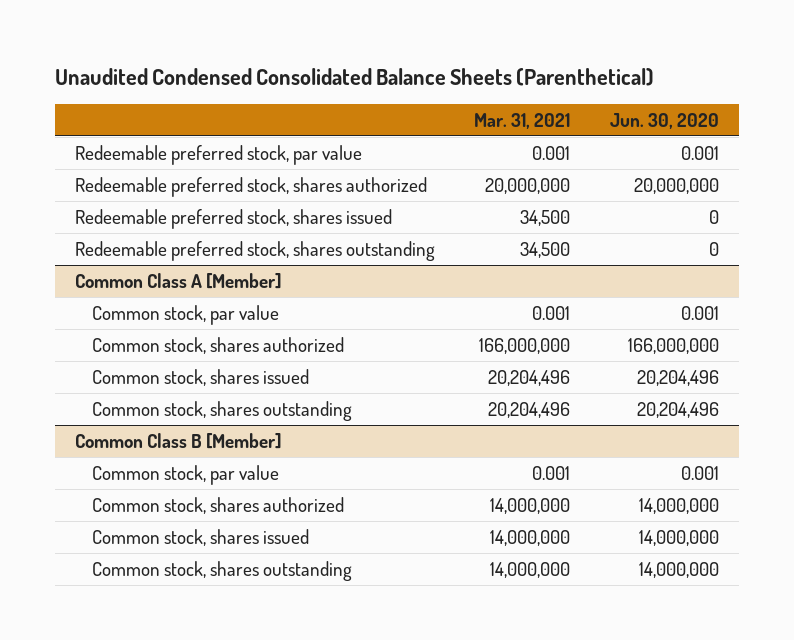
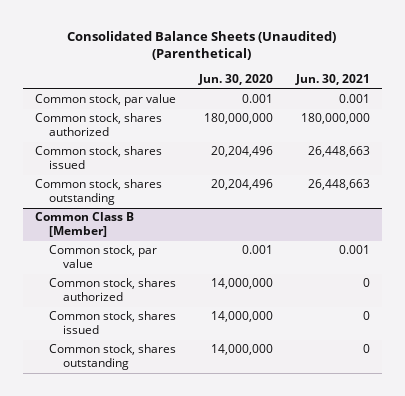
- Unaudited Condensed Consolidated Balance Sheets (Parenthetical)
+ Consolidated Balance Sheets (Unaudited) (Parenthetical)
- | Mar. 31, 2021 | Jun. 30, 2020
+ | Jun. 30, 2020 | Jun. 30, 2021
- Redeemable preferred stock, par value | 0.001 | 0.001
- Redeemable preferred stock, shares authorized | 20,000,000 | 20,000,000
- Redeemable preferred stock, shares issued | 34,500 | 0
- Redeemable preferred stock, shares outstanding | 34,500 | 0
- Common Class A [Member]
- Common stock, shares authorized | 166,000,000 | 166,000,000
+ Common stock, shares authorized | 180,000,000 | 180,000,000

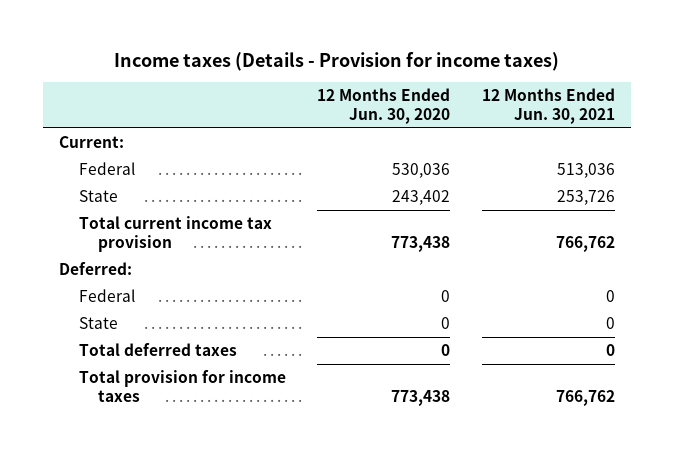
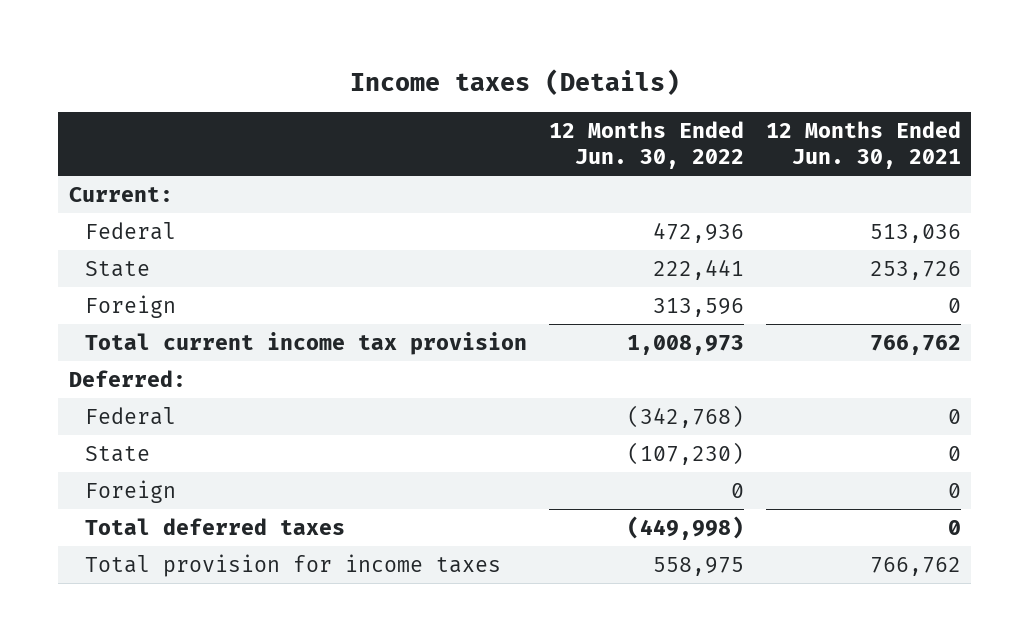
- Income taxes (Details - Provision for income taxes)
+ Income taxes (Details)
- | 12 Months Ended Jun. 30, 2020 | 12 Months Ended Jun. 30, 2021
+ | 12 Months Ended Jun. 30, 2022 | 12 Months Ended Jun. 30, 2021
+ Foreign | 313,596 | 0
+ Foreign | 0 | 0

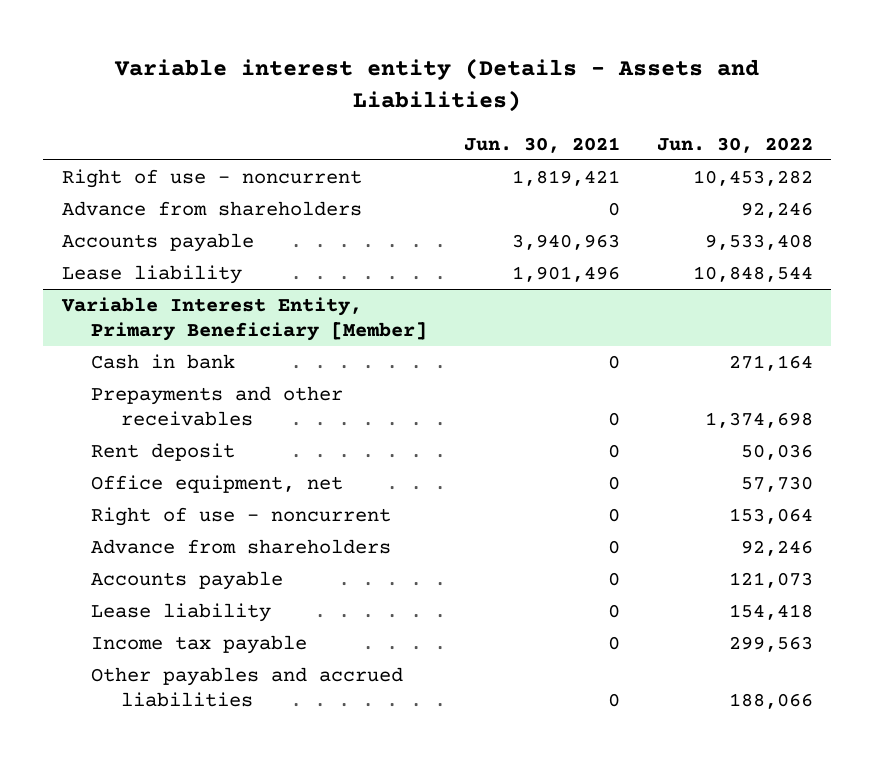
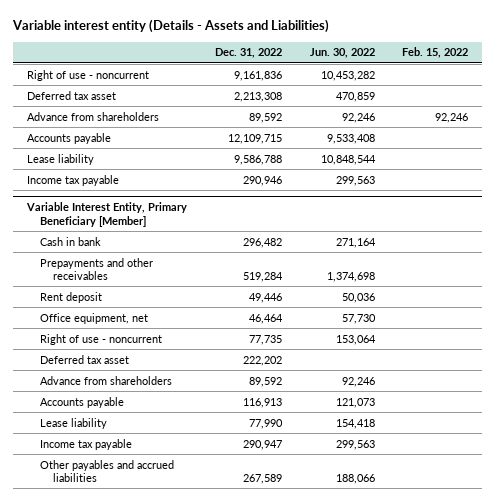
- | Jun. 30, 2021 | Jun. 30, 2022
+ | Dec. 31, 2022 | Jun. 30, 2022 | Feb. 15, 2022
+ Deferred tax asset | 2,213,308 | 470,859 |
+ Income tax payable | 290,946 | 299,563 |
@ Variable Interest Entity, Primary Beneficiary [Member]
+ Deferred tax asset | 222,202 | |

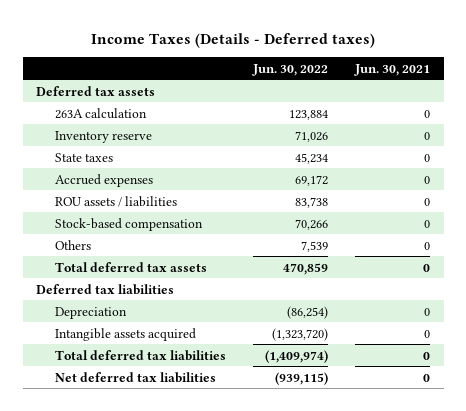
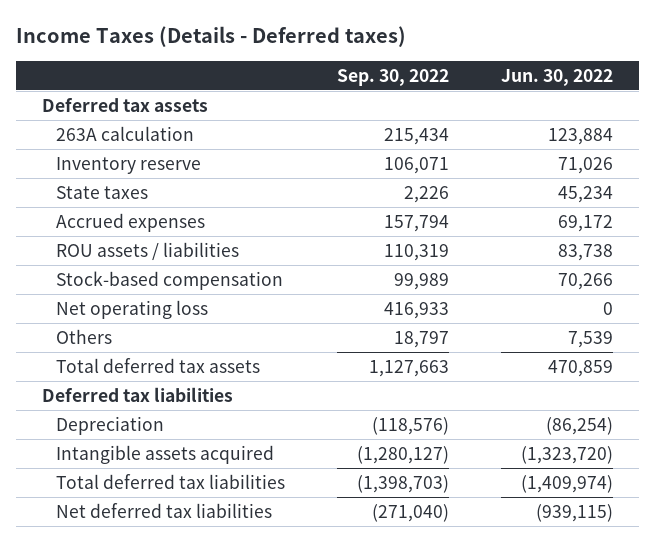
- | Jun. 30, 2022 | Jun. 30, 2021
+ | Sep. 30, 2022 | Jun. 30, 2022
+ Net operating loss | 416,933 | 0

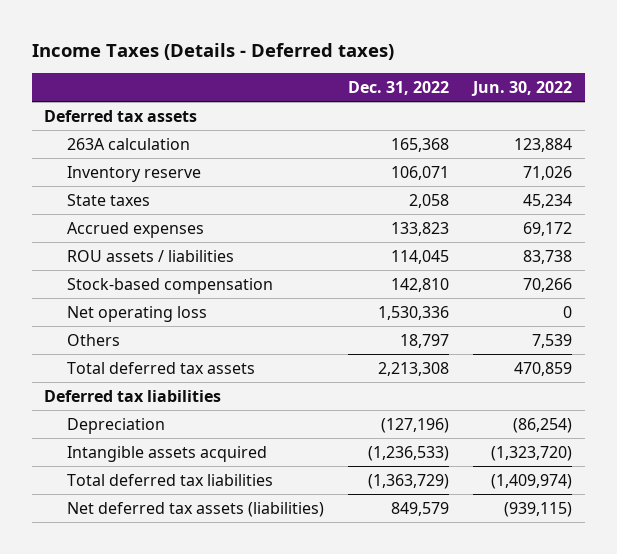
- | Sep. 30, 2022 | Jun. 30, 2022
+ | Dec. 31, 2022 | Jun. 30, 2022
- Net deferred tax liabilities | (271,040) | (939,115)
+ Net deferred tax assets (liabilities) | 849,579 | (939,115)

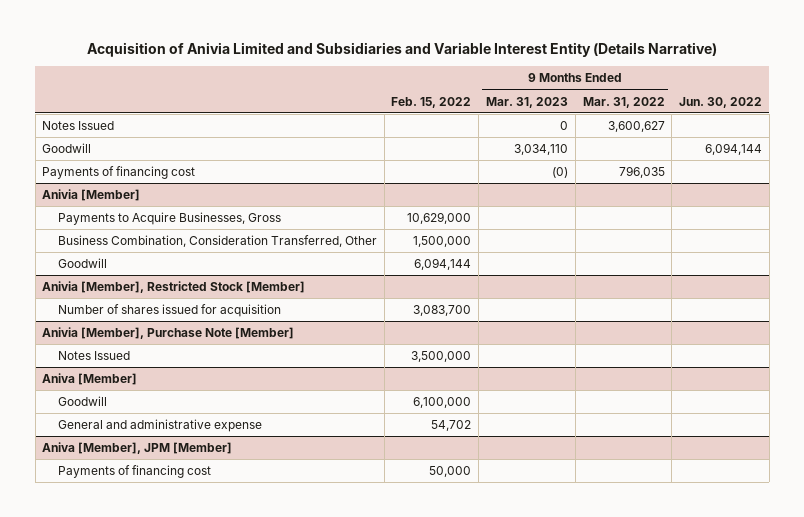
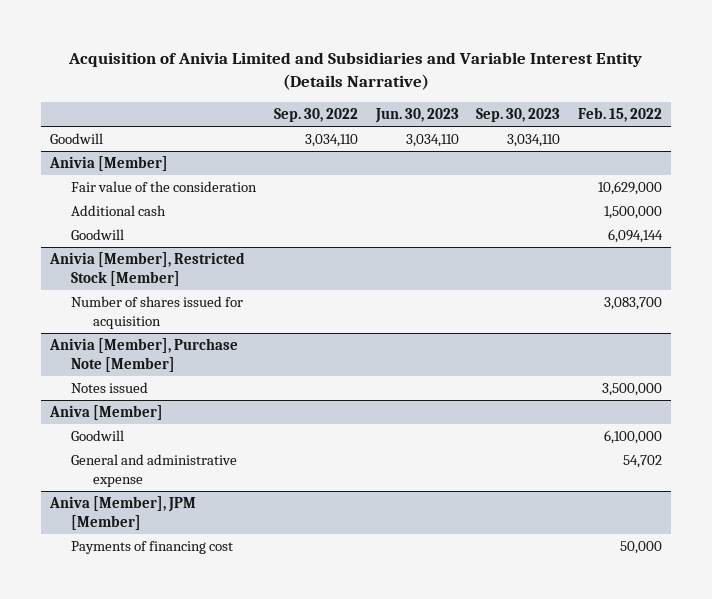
- | Feb. 15, 2022 | 9 Months Ended Mar. 31, 2023 | 9 Months Ended Mar. 31, 2022 | Jun. 30, 2022
+ | Sep. 30, 2022 | Jun. 30, 2023 | Sep. 30, 2023 | Feb. 15, 2022
- Notes Issued | | 0 | 3,600,627 |
- Payments of financing cost | | (0) | 796,035 |
@ Anivia [Member]
- Payments to Acquire Businesses, Gross | 10,629,000 | | |
- Business Combination, Consideration Transferred, Other | 1,500,000 | | |
+ Fair value of the consideration | | | | 10,629,000
+ Additional cash | | | | 1,500,000
@ Anivia [Member], Purchase Note [Member]
- Notes Issued | 3,500,000 | | |
+ Notes issued | | | | 3,500,000

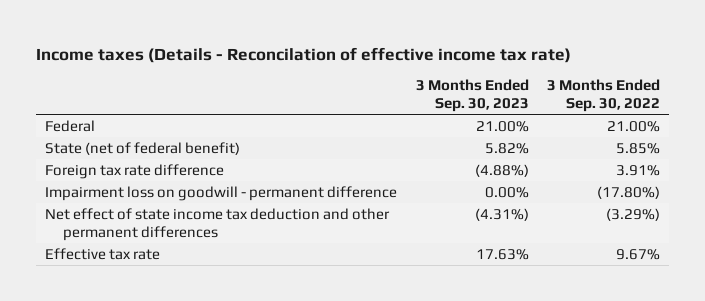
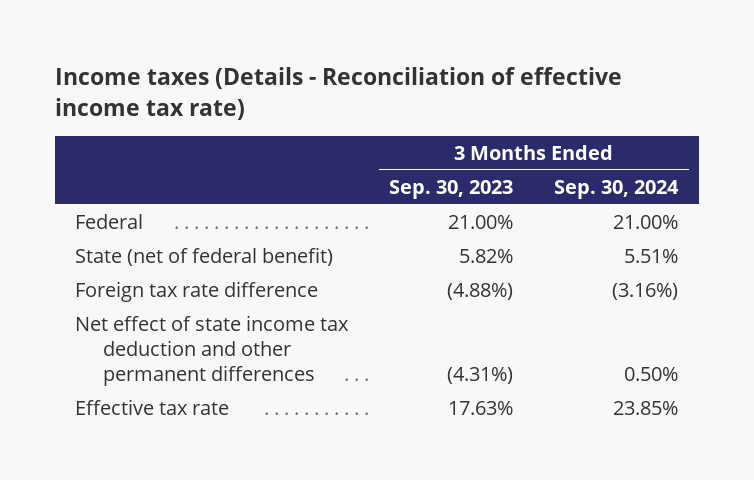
- Income taxes (Details - Reconcilation of effective income tax rate)
+ Income taxes (Details - Reconciliation of effective income tax rate)
- | 3 Months Ended Sep. 30, 2023 | 3 Months Ended Sep. 30, 2022
+ | 3 Months Ended Sep. 30, 2023 | 3 Months Ended Sep. 30, 2024
- Impairment loss on goodwill - permanent difference | 0.00% | (17.80%)

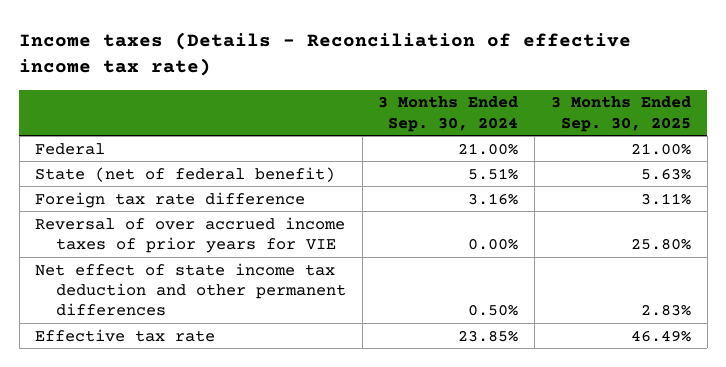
- | 3 Months Ended Sep. 30, 2023 | 3 Months Ended Sep. 30, 2024
+ | 3 Months Ended Sep. 30, 2024 | 3 Months Ended Sep. 30, 2025
- Foreign tax rate difference | (4.88%) | (3.16%)
+ Foreign tax rate difference | 3.16% | 3.11%
+ Reversal of over accrued income taxes of prior years for VIE | 0.00% | 25.80%

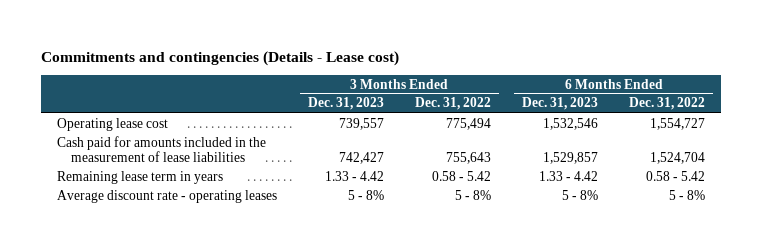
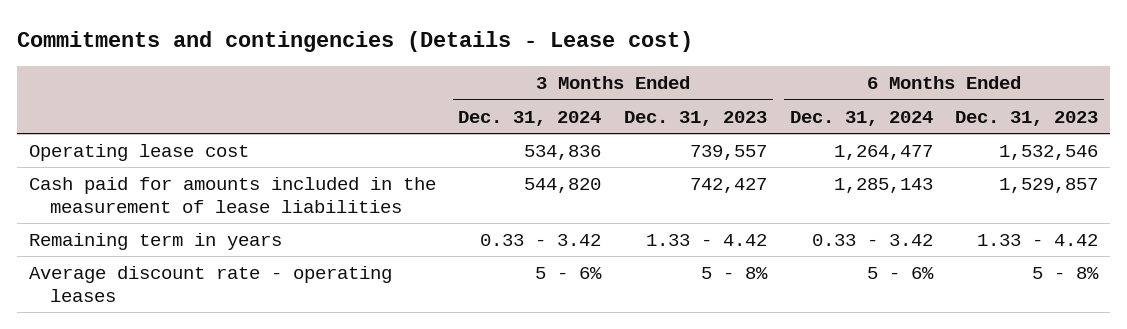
- | 3 Months Ended Dec. 31, 2023 | 3 Months Ended Dec. 31, 2022 | 6 Months Ended Dec. 31, 2023 | 6 Months Ended Dec. 31, 2022
+ | 3 Months Ended Dec. 31, 2024 | 3 Months Ended Dec. 31, 2023 | 6 Months Ended Dec. 31, 2024 | 6 Months Ended Dec. 31, 2023
- Remaining lease term in years | 1.33 - 4.42 | 0.58 - 5.42 | 1.33 - 4.42 | 0.58 - 5.42
+ Remaining term in years | 0.33 - 3.42 | 1.33 - 4.42 | 0.33 - 3.42 | 1.33 - 4.42

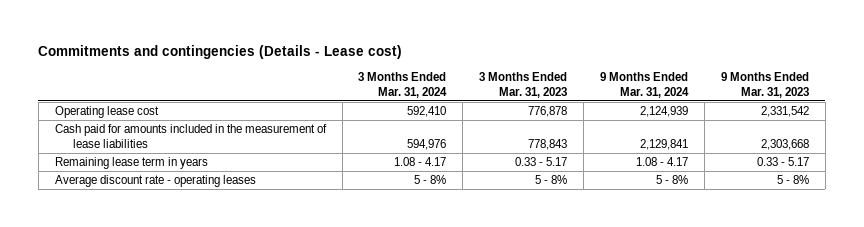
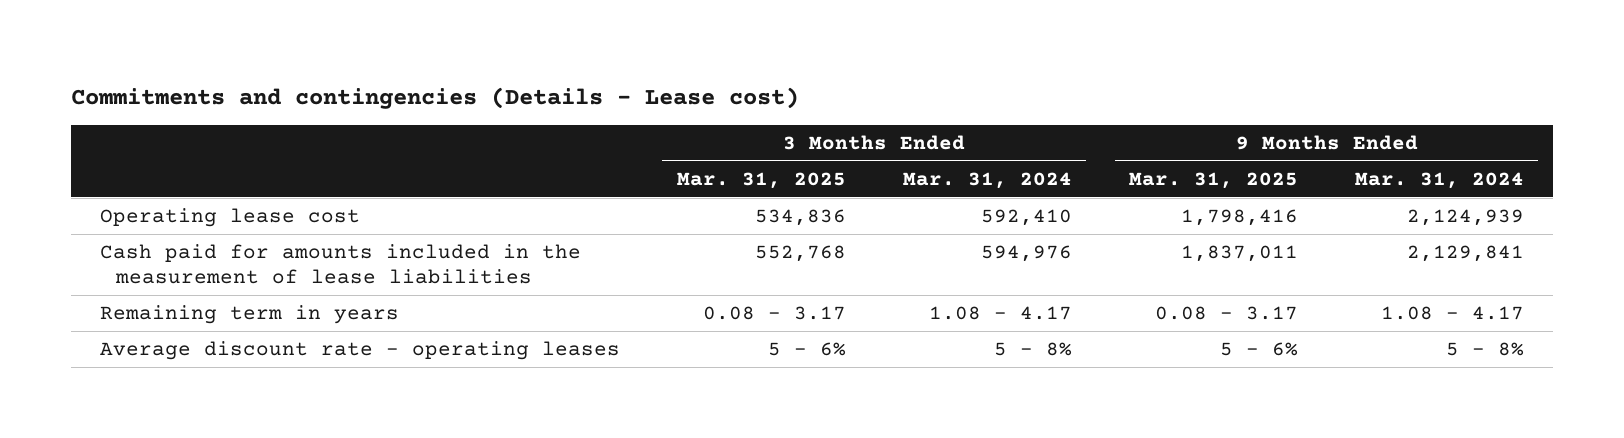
- | 3 Months Ended Mar. 31, 2024 | 3 Months Ended Mar. 31, 2023 | 9 Months Ended Mar. 31, 2024 | 9 Months Ended Mar. 31, 2023
+ | 3 Months Ended Mar. 31, 2025 | 3 Months Ended Mar. 31, 2024 | 9 Months Ended Mar. 31, 2025 | 9 Months Ended Mar. 31, 2024
- Remaining lease term in years | 1.08 - 4.17 | 0.33 - 5.17 | 1.08 - 4.17 | 0.33 - 5.17
+ Remaining term in years | 0.08 - 3.17 | 1.08 - 4.17 | 0.08 - 3.17 | 1.08 - 4.17

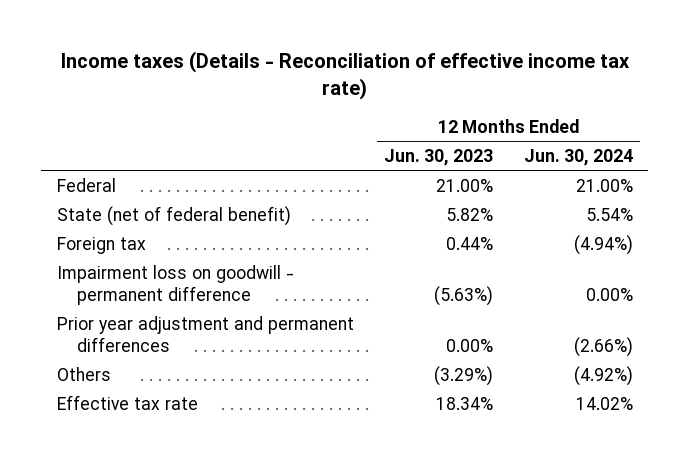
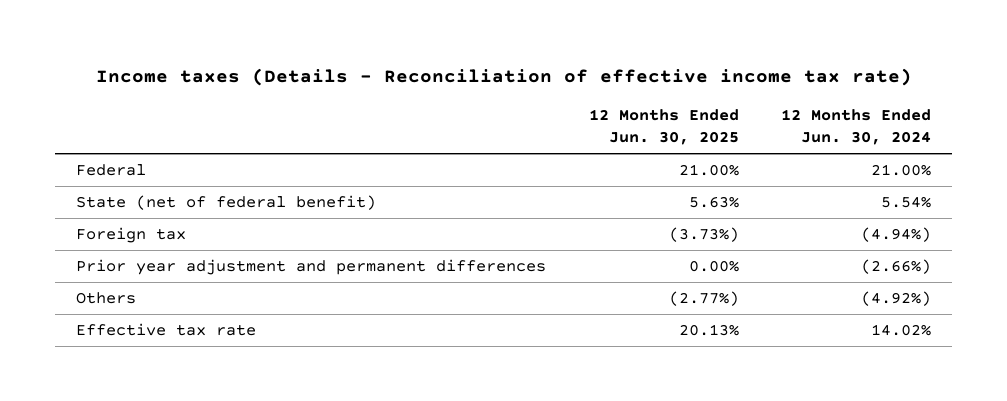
- | 12 Months Ended Jun. 30, 2023 | 12 Months Ended Jun. 30, 2024
+ | 12 Months Ended Jun. 30, 2025 | 12 Months Ended Jun. 30, 2024
- Impairment loss on goodwill - permanent difference | (5.63%) | 0.00%

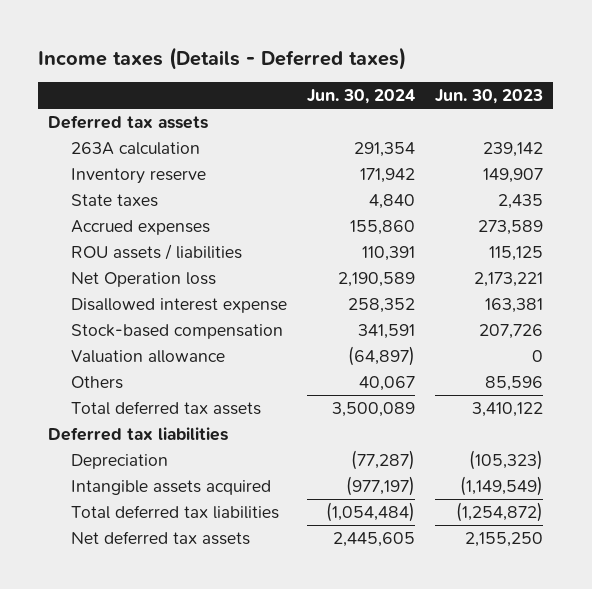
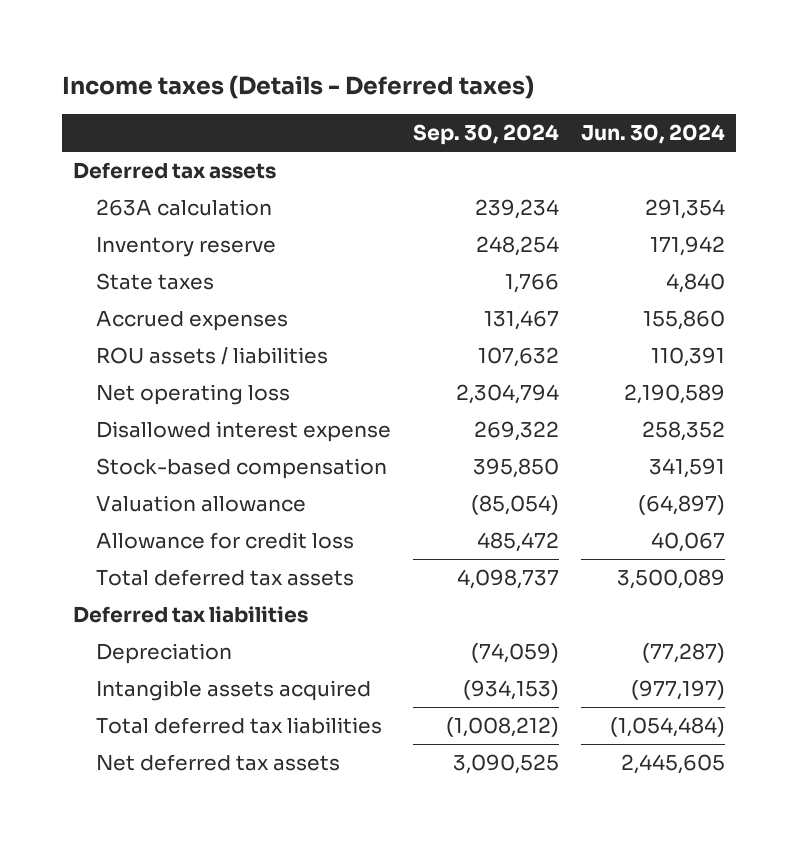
- | Jun. 30, 2024 | Jun. 30, 2023
+ | Sep. 30, 2024 | Jun. 30, 2024
- Net Operation loss | 2,190,589 | 2,173,221
+ Net operating loss | 2,304,794 | 2,190,589
- Others | 40,067 | 85,596
+ Allowance for credit loss | 485,472 | 40,067

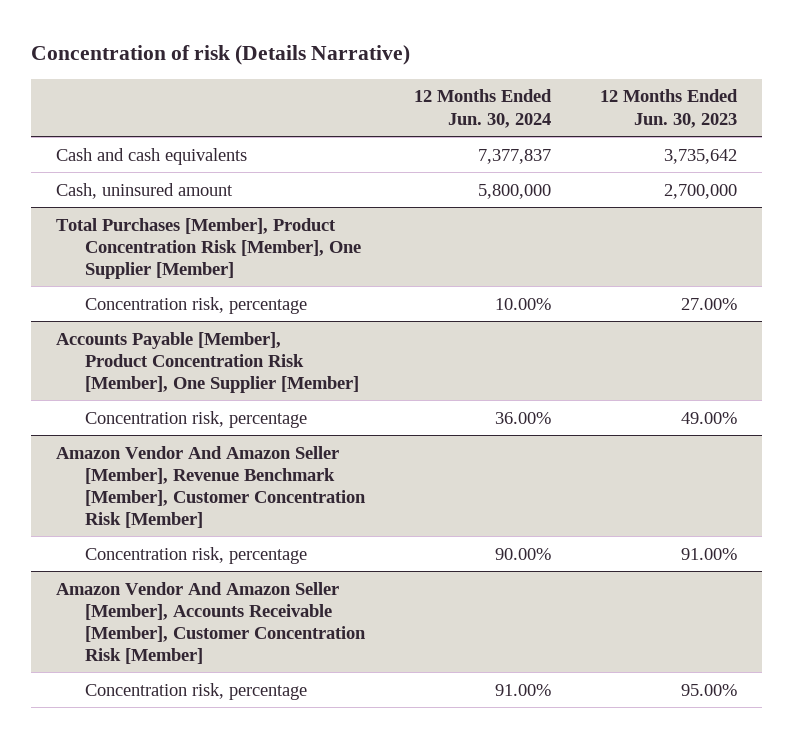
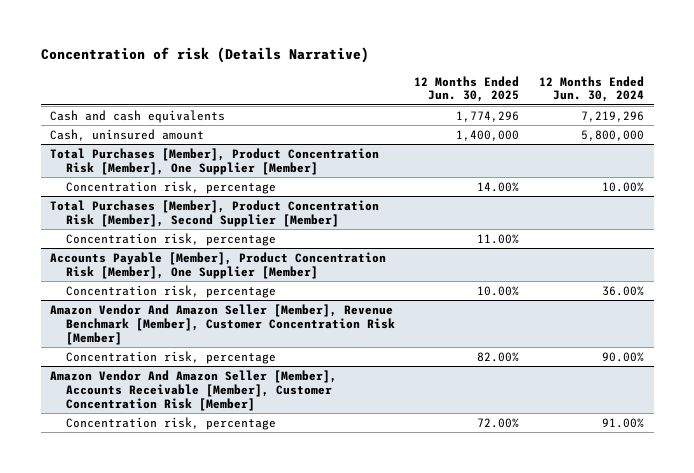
- | 12 Months Ended Jun. 30, 2024 | 12 Months Ended Jun. 30, 2023
+ | 12 Months Ended Jun. 30, 2025 | 12 Months Ended Jun. 30, 2024
- Cash and cash equivalents | 7,377,837 | 3,735,642
+ Cash and cash equivalents | 1,774,296 | 7,219,296
+ Total Purchases [Member], Product Concentration Risk [Member], Second Supplier [Member]
+ Concentration risk, percentage | 11.00% |

